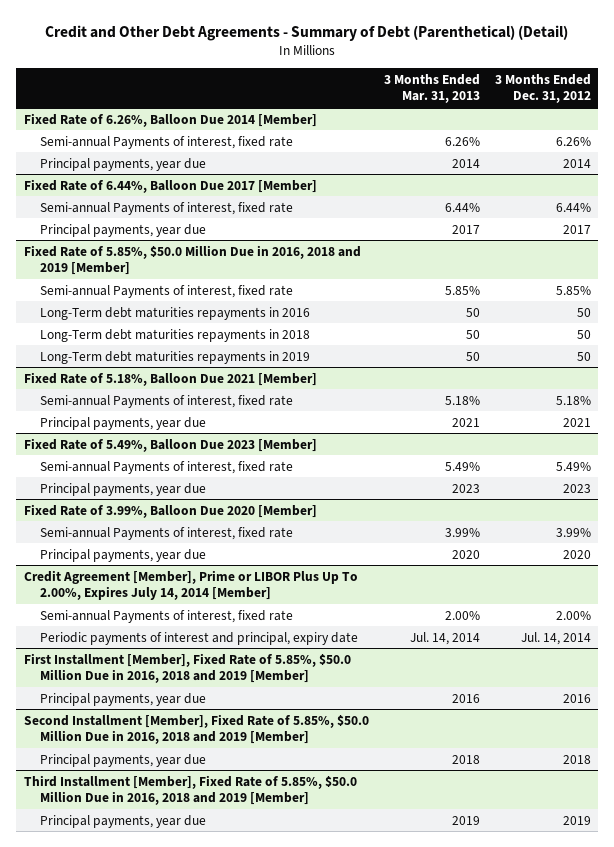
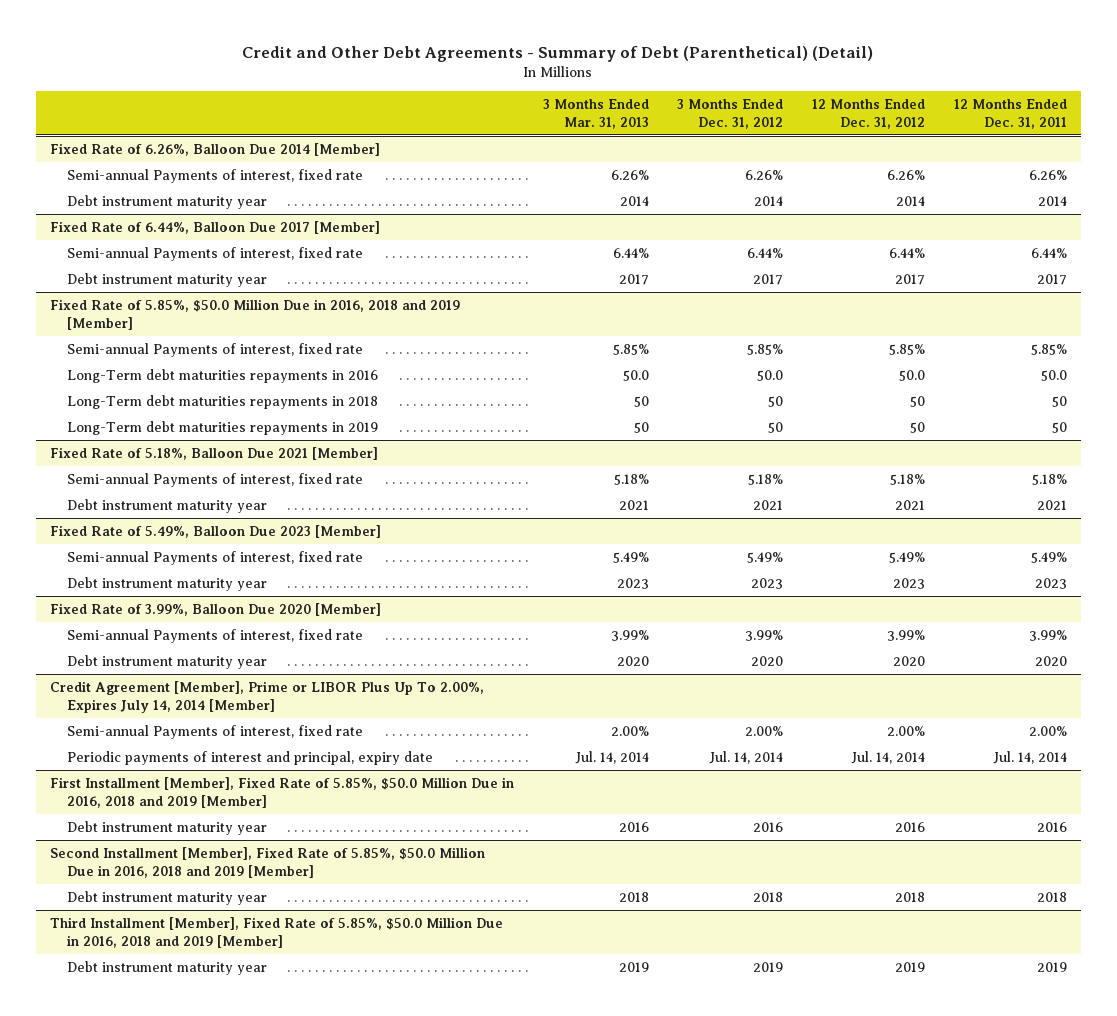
- | 3 Months Ended Mar. 31, 2013 | 3 Months Ended Dec. 31, 2012
+ | 3 Months Ended Mar. 31, 2013 | 3 Months Ended Dec. 31, 2012 | 12 Months Ended Dec. 31, 2012 | 12 Months Ended Dec. 31, 2011
@ Fixed Rate of 6.26%, Balloon Due 2014 [Member]
- Principal payments, year due | 2014 | 2014
+ Debt instrument maturity year | 2014 | 2014 | 2014 | 2014
@ Fixed Rate of 6.44%, Balloon Due 2017 [Member]
- Principal payments, year due | 2017 | 2017
+ Debt instrument maturity year | 2017 | 2017 | 2017 | 2017
@ Fixed Rate of 5.85%, $50.0 Million Due in 2016, 2018 and 2019 [Member]
- Long-Term debt maturities repayments in 2016 | 50 | 50
+ Long-Term debt maturities repayments in 2016 | 50.0 | 50.0 | 50.0 | 50.0
@ Fixed Rate of 5.18%, Balloon Due 2021 [Member]
- Principal payments, year due | 2021 | 2021
+ Debt instrument maturity year | 2021 | 2021 | 2021 | 2021
@ Fixed Rate of 5.49%, Balloon Due 2023 [Member]
- Principal payments, year due | 2023 | 2023
+ Debt instrument maturity year | 2023 | 2023 | 2023 | 2023
@ Fixed Rate of 3.99%, Balloon Due 2020 [Member]
- Principal payments, year due | 2020 | 2020
+ Debt instrument maturity year | 2020 | 2020 | 2020 | 2020
@ First Installment [Member], Fixed Rate of 5.85%, $50.0 Million Due in 2016, 2018 and 2019 [Member]
- Principal payments, year due | 2016 | 2016
+ Debt instrument maturity year | 2016 | 2016 | 2016 | 2016
@ Second Installment [Member], Fixed Rate of 5.85%, $50.0 Million Due in 2016, 2018 and 2019 [Member]
- Principal payments, year due | 2018 | 2018
+ Debt instrument maturity year | 2018 | 2018 | 2018 | 2018
@ Third Installment [Member], Fixed Rate of 5.85%, $50.0 Million Due in 2016, 2018 and 2019 [Member]
- Principal payments, year due | 2019 | 2019
+ Debt instrument maturity year | 2019 | 2019 | 2019 | 2019

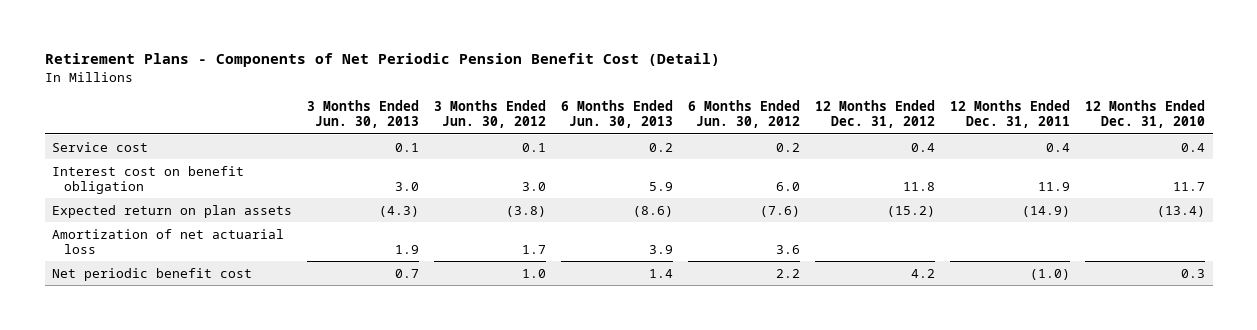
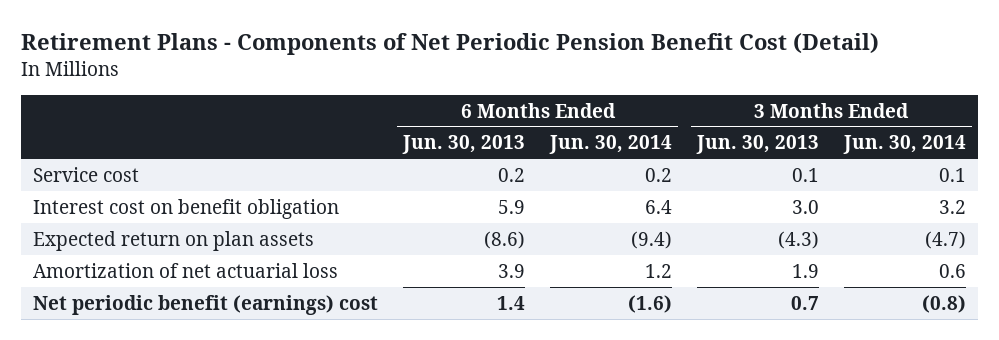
- | 3 Months Ended Jun. 30, 2013 | 3 Months Ended Jun. 30, 2012 | 6 Months Ended Jun. 30, 2013 | 6 Months Ended Jun. 30, 2012 | 12 Months Ended Dec. 31, 2012 | 12 Months Ended Dec. 31, 2011 | 12 Months Ended Dec. 31, 2010
+ | 6 Months Ended Jun. 30, 2013 | 6 Months Ended Jun. 30, 2014 | 3 Months Ended Jun. 30, 2013 | 3 Months Ended Jun. 30, 2014
- Net periodic benefit cost | 0.7 | 1.0 | 1.4 | 2.2 | 4.2 | (1.0) | 0.3
+ Net periodic benefit (earnings) cost | 1.4 | (1.6) | 0.7 | (0.8)

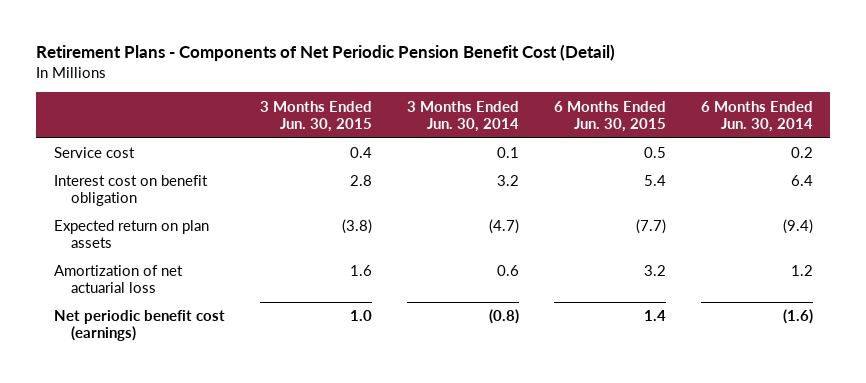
- | 6 Months Ended Jun. 30, 2013 | 6 Months Ended Jun. 30, 2014 | 3 Months Ended Jun. 30, 2013 | 3 Months Ended Jun. 30, 2014
+ | 3 Months Ended Jun. 30, 2015 | 3 Months Ended Jun. 30, 2014 | 6 Months Ended Jun. 30, 2015 | 6 Months Ended Jun. 30, 2014
- Net periodic benefit (earnings) cost | 1.4 | (1.6) | 0.7 | (0.8)
+ Net periodic benefit cost (earnings) | 1.0 | (0.8) | 1.4 | (1.6)

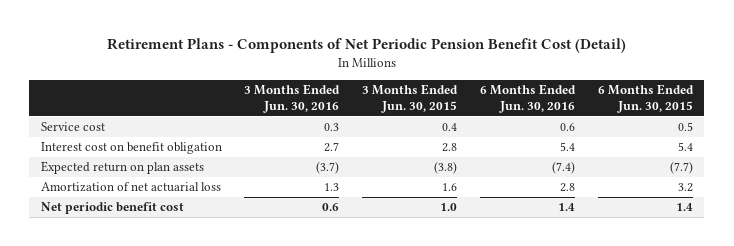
- | 3 Months Ended Jun. 30, 2015 | 3 Months Ended Jun. 30, 2014 | 6 Months Ended Jun. 30, 2015 | 6 Months Ended Jun. 30, 2014
+ | 3 Months Ended Jun. 30, 2016 | 3 Months Ended Jun. 30, 2015 | 6 Months Ended Jun. 30, 2016 | 6 Months Ended Jun. 30, 2015
- Net periodic benefit cost (earnings) | 1.0 | (0.8) | 1.4 | (1.6)
+ Net periodic benefit cost | 0.6 | 1.0 | 1.4 | 1.4

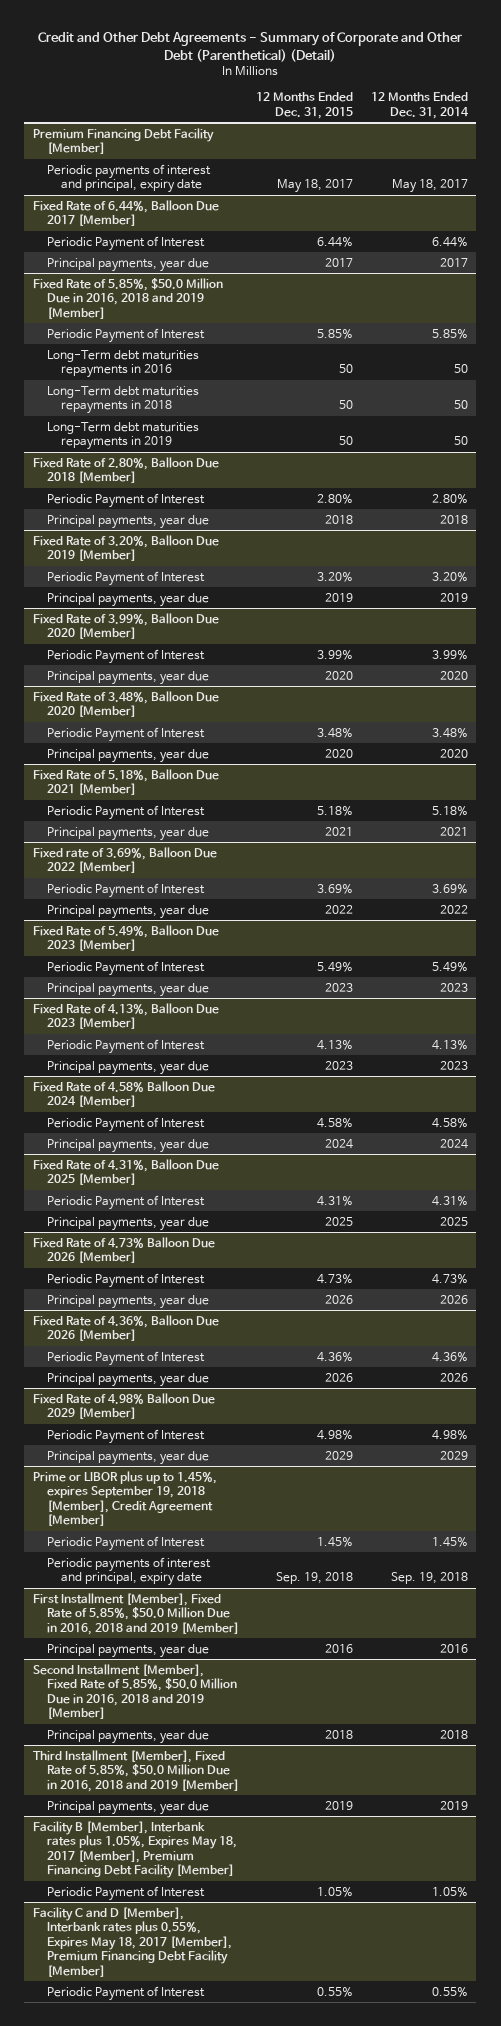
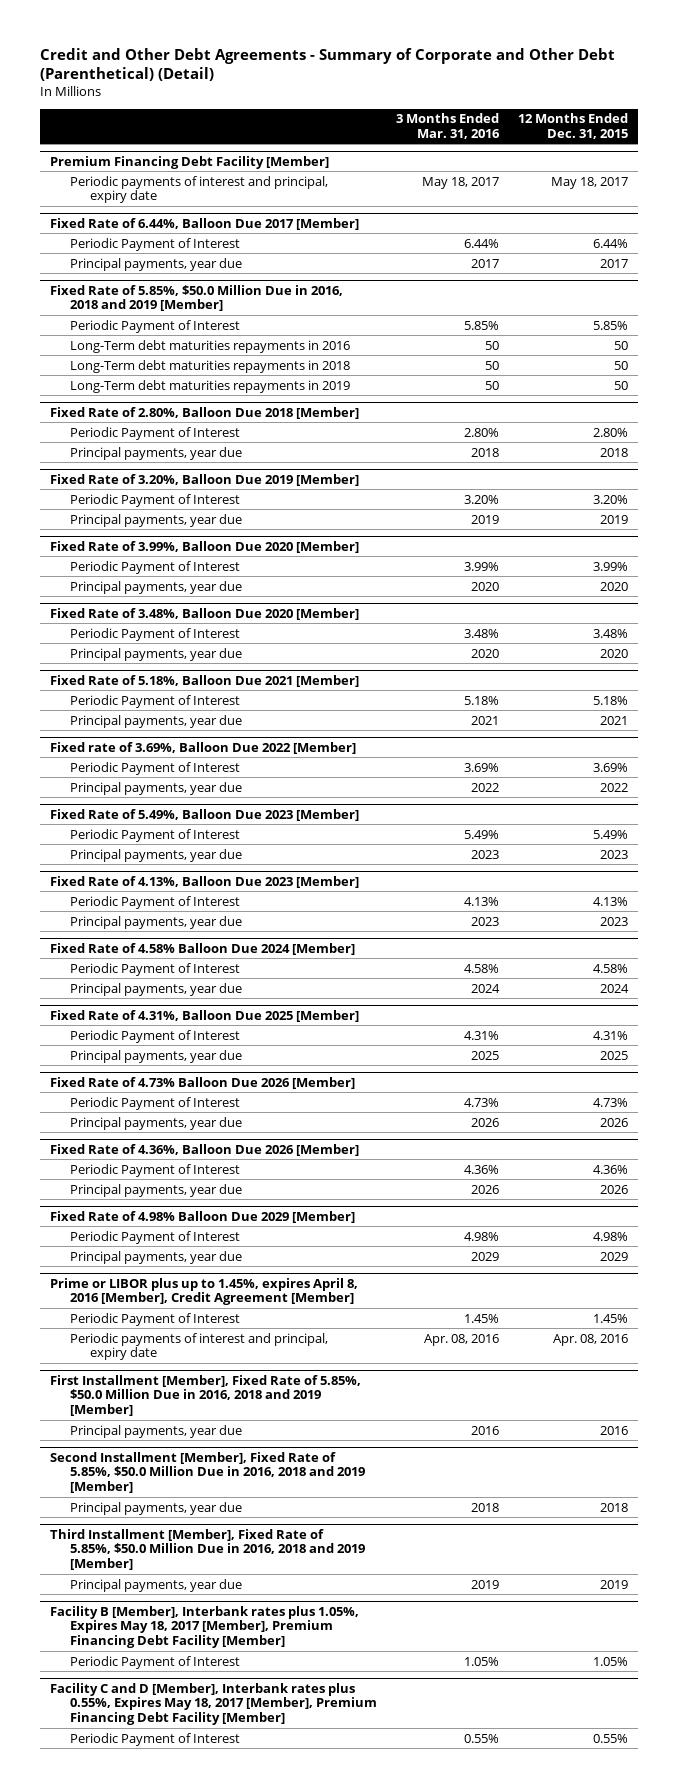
- | 12 Months Ended Dec. 31, 2015 | 12 Months Ended Dec. 31, 2014
+ | 3 Months Ended Mar. 31, 2016 | 12 Months Ended Dec. 31, 2015
- Prime or LIBOR plus up to 1.45%, expires September 19, 2018 [Member], Credit Agreement [Member]
+ Prime or LIBOR plus up to 1.45%, expires April 8, 2016 [Member], Credit Agreement [Member]
- Periodic payments of interest and principal, expiry date | Sep. 19, 2018 | Sep. 19, 2018
+ Periodic payments of interest and principal, expiry date | Apr. 08, 2016 | Apr. 08, 2016

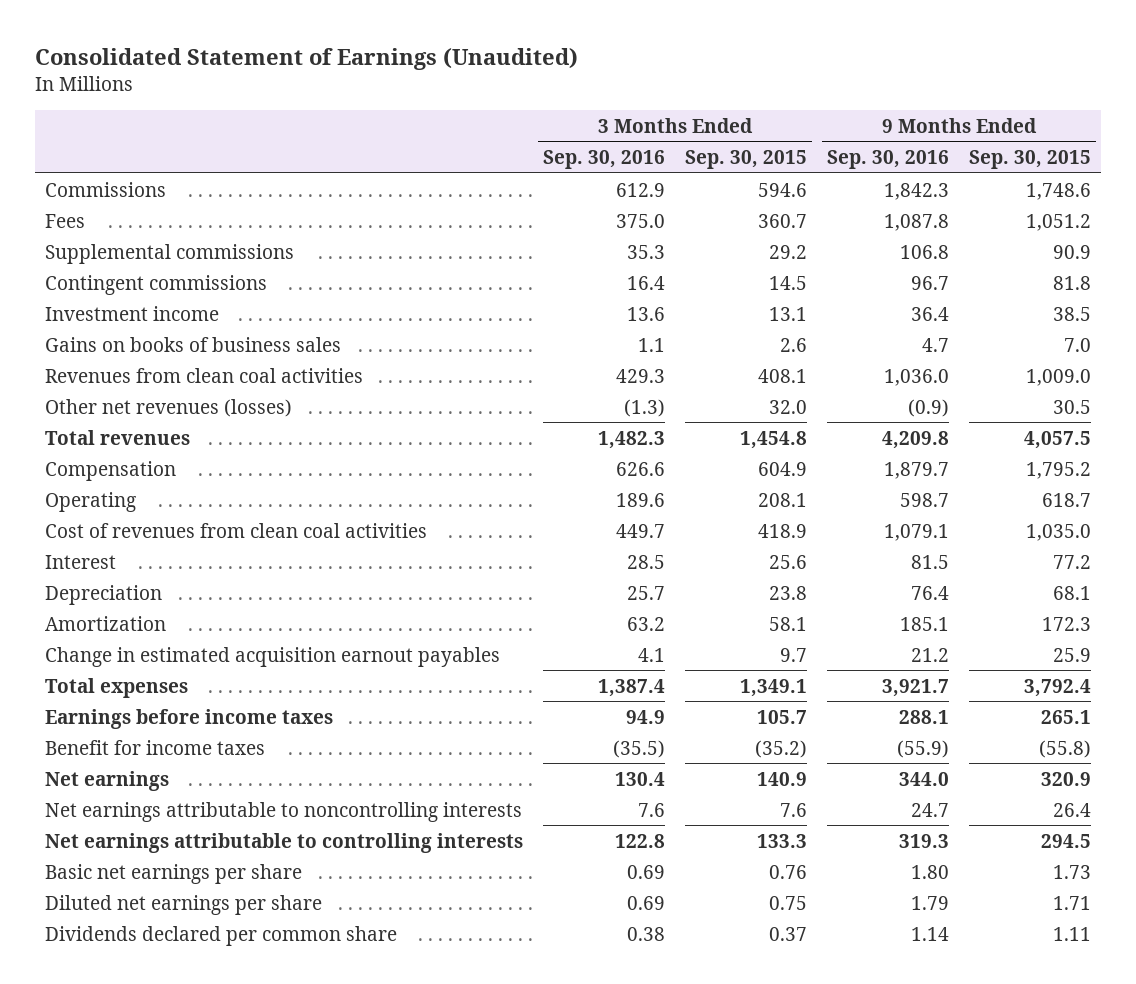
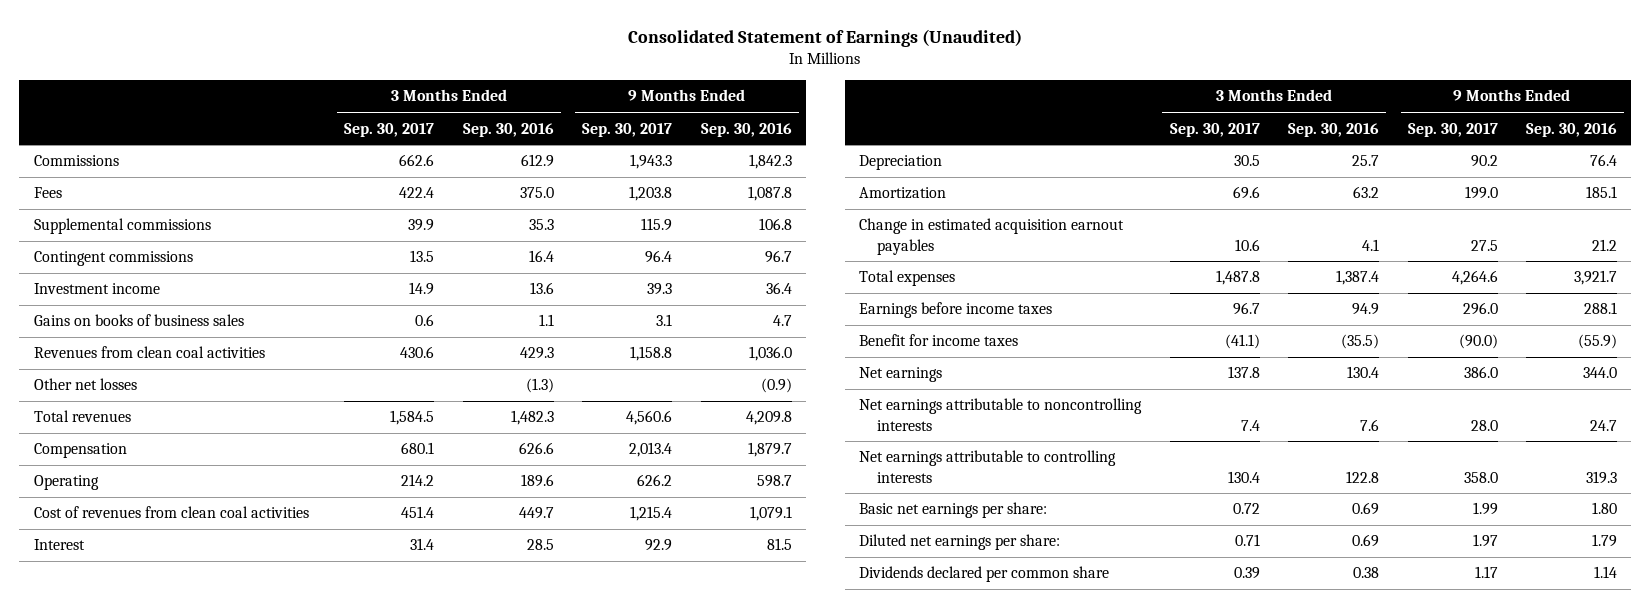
- | 3 Months Ended Sep. 30, 2016 | 3 Months Ended Sep. 30, 2015 | 9 Months Ended Sep. 30, 2016 | 9 Months Ended Sep. 30, 2015
+ | 3 Months Ended Sep. 30, 2017 | 3 Months Ended Sep. 30, 2016 | 9 Months Ended Sep. 30, 2017 | 9 Months Ended Sep. 30, 2016
- Other net revenues (losses) | (1.3) | 32.0 | (0.9) | 30.5
+ Other net losses | | (1.3) | | (0.9)
- Basic net earnings per share | 0.69 | 0.76 | 1.80 | 1.73
- Diluted net earnings per share | 0.69 | 0.75 | 1.79 | 1.71
+ Basic net earnings per share: | 0.72 | 0.69 | 1.99 | 1.80
+ Diluted net earnings per share: | 0.71 | 0.69 | 1.97 | 1.79

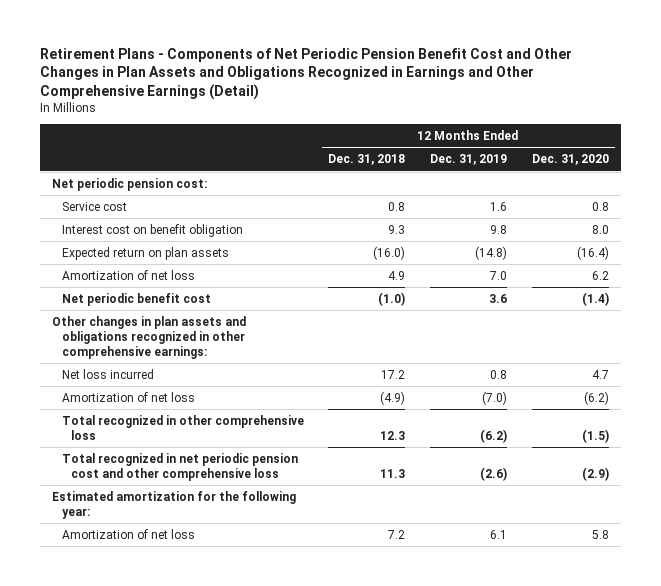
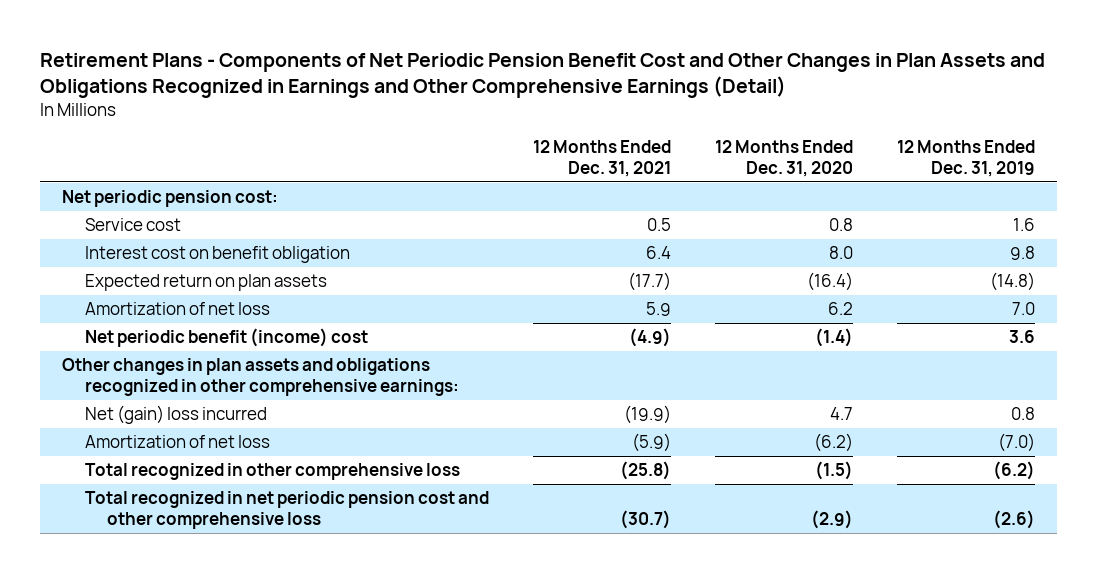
- | 12 Months Ended Dec. 31, 2018 | 12 Months Ended Dec. 31, 2019 | 12 Months Ended Dec. 31, 2020
+ | 12 Months Ended Dec. 31, 2021 | 12 Months Ended Dec. 31, 2020 | 12 Months Ended Dec. 31, 2019
- Net periodic benefit cost | (1.0) | 3.6 | (1.4)
+ Net periodic benefit (income) cost | (4.9) | (1.4) | 3.6
- Net loss incurred | 17.2 | 0.8 | 4.7
+ Net (gain) loss incurred | (19.9) | 4.7 | 0.8
- Estimated amortization for the following year:
- Amortization of net loss | 7.2 | 6.1 | 5.8

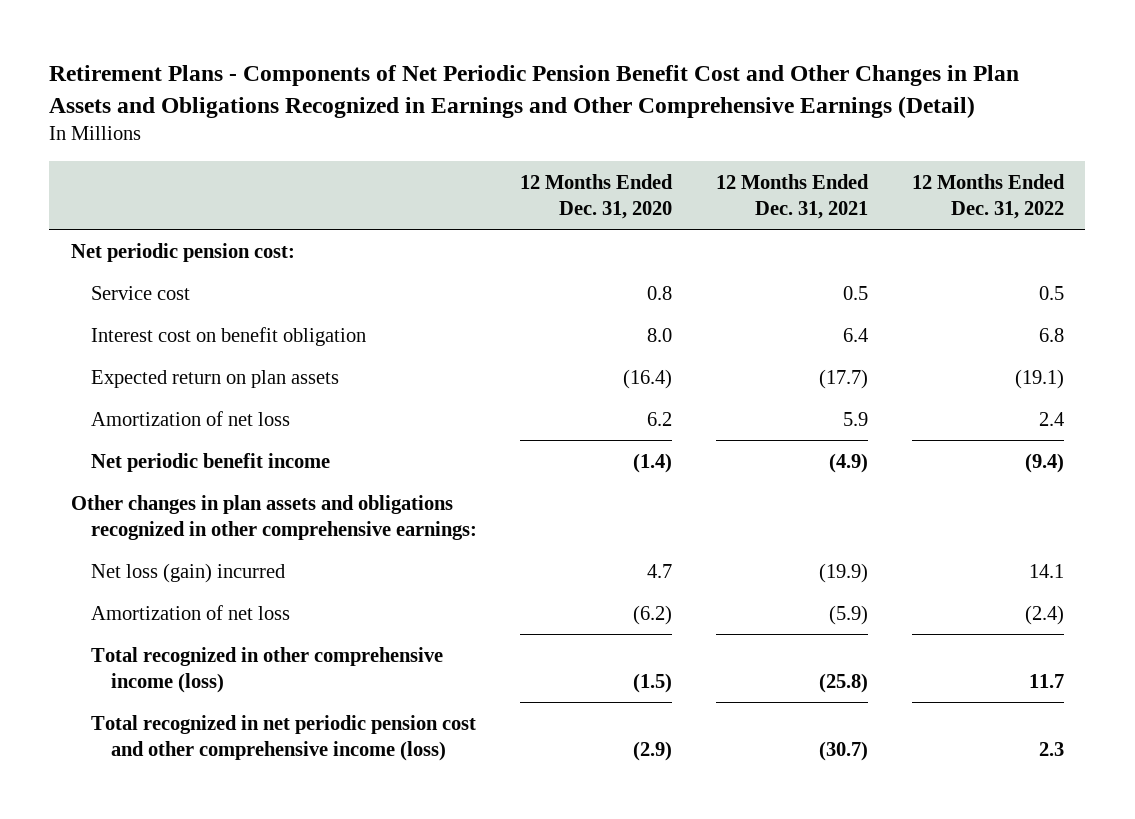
- | 12 Months Ended Dec. 31, 2021 | 12 Months Ended Dec. 31, 2020 | 12 Months Ended Dec. 31, 2019
+ | 12 Months Ended Dec. 31, 2020 | 12 Months Ended Dec. 31, 2021 | 12 Months Ended Dec. 31, 2022
- Net periodic benefit (income) cost | (4.9) | (1.4) | 3.6
+ Net periodic benefit income | (1.4) | (4.9) | (9.4)
- Net (gain) loss incurred | (19.9) | 4.7 | 0.8
+ Net loss (gain) incurred | 4.7 | (19.9) | 14.1
- Total recognized in other comprehensive loss | (25.8) | (1.5) | (6.2)
- Total recognized in net periodic pension cost and other comprehensive loss | (30.7) | (2.9) | (2.6)
+ Total recognized in other comprehensive income (loss) | (1.5) | (25.8) | 11.7
+ Total recognized in net periodic pension cost and other comprehensive income (loss) | (2.9) | (30.7) | 2.3

